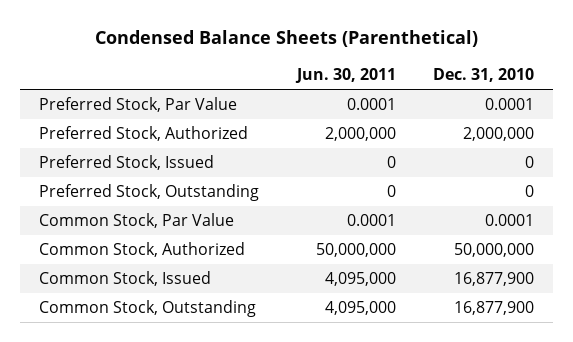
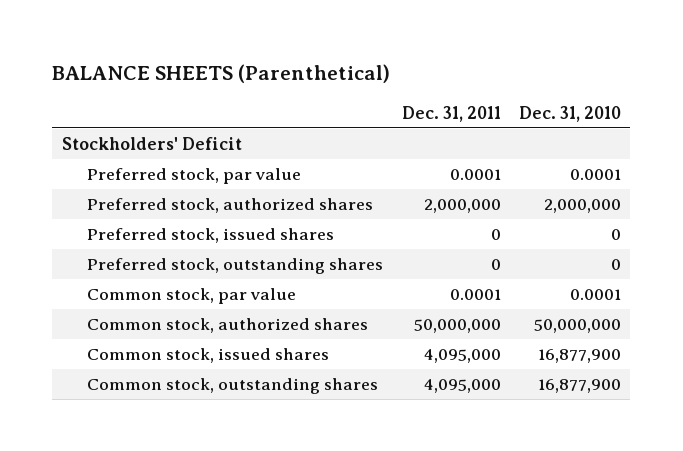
- Condensed Balance Sheets (Parenthetical)
+ BALANCE SHEETS (Parenthetical)
- | Jun. 30, 2011 | Dec. 31, 2010
+ | Dec. 31, 2011 | Dec. 31, 2010
- Preferred Stock, Par Value | 0.0001 | 0.0001
- Preferred Stock, Authorized | 2,000,000 | 2,000,000
- Preferred Stock, Issued | 0 | 0
- Preferred Stock, Outstanding | 0 | 0
- Common Stock, Par Value | 0.0001 | 0.0001
- Common Stock, Authorized | 50,000,000 | 50,000,000
- Common Stock, Issued | 4,095,000 | 16,877,900
- Common Stock, Outstanding | 4,095,000 | 16,877,900
+ Stockholders' Deficit
+ Preferred stock, par value | 0.0001 | 0.0001
+ Preferred stock, authorized shares | 2,000,000 | 2,000,000
+ Preferred stock, issued shares | 0 | 0
+ Preferred stock, outstanding shares | 0 | 0
+ Common stock, par value | 0.0001 | 0.0001
+ Common stock, authorized shares | 50,000,000 | 50,000,000
+ Common stock, issued shares | 4,095,000 | 16,877,900
+ Common stock, outstanding shares | 4,095,000 | 16,877,900

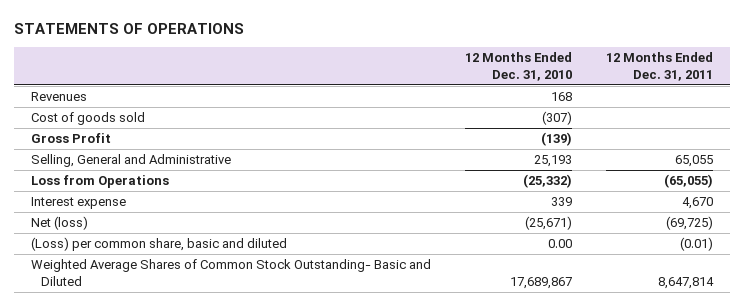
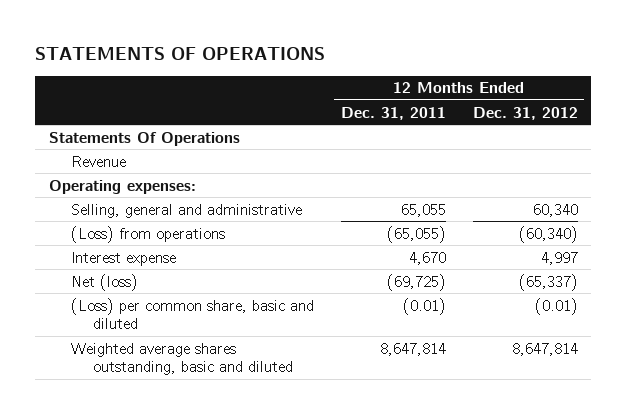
- | 12 Months Ended Dec. 31, 2010 | 12 Months Ended Dec. 31, 2011
+ | 12 Months Ended Dec. 31, 2011 | 12 Months Ended Dec. 31, 2012
- Revenues | 168 |
- Cost of goods sold | (307) |
- Gross Profit | (139) |
- Selling, General and Administrative | 25,193 | 65,055
- Loss from Operations | (25,332) | (65,055)
+ Statements Of Operations
+ Revenue
+ Operating expenses:
+ Selling, general and administrative | 65,055 | 60,340
+ (Loss) from operations | (65,055) | (60,340)
- Weighted Average Shares of Common Stock Outstanding- Basic and Diluted | 17,689,867 | 8,647,814
+ Weighted average shares outstanding, basic and diluted | 8,647,814 | 8,647,814

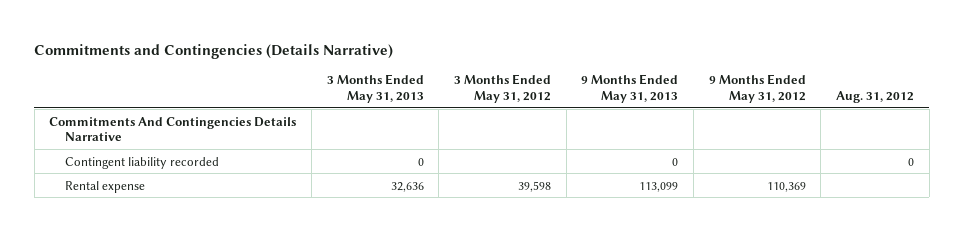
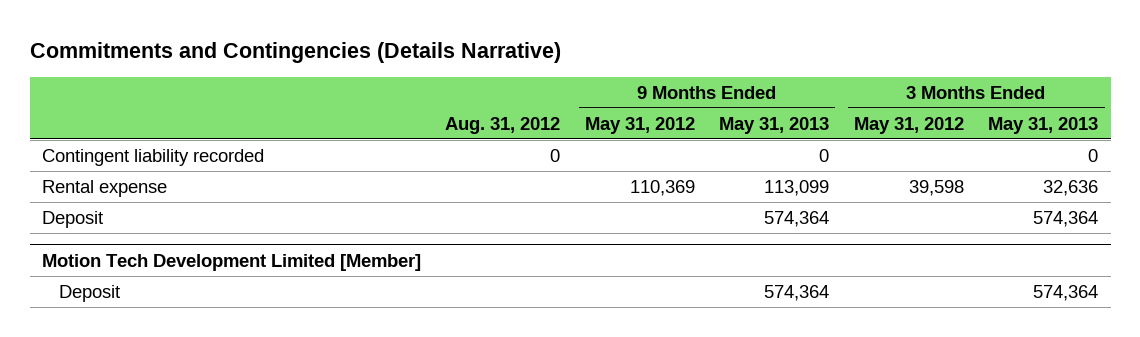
- | 3 Months Ended May 31, 2013 | 3 Months Ended May 31, 2012 | 9 Months Ended May 31, 2013 | 9 Months Ended May 31, 2012 | Aug. 31, 2012
+ | Aug. 31, 2012 | 9 Months Ended May 31, 2012 | 9 Months Ended May 31, 2013 | 3 Months Ended May 31, 2012 | 3 Months Ended May 31, 2013
- Commitments And Contingencies Details Narrative
+ Deposit | | | 574,364 | | 574,364
+ Motion Tech Development Limited [Member]
+ Deposit | | | 574,364 | | 574,364

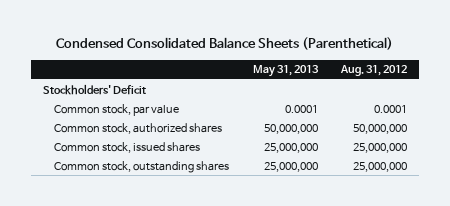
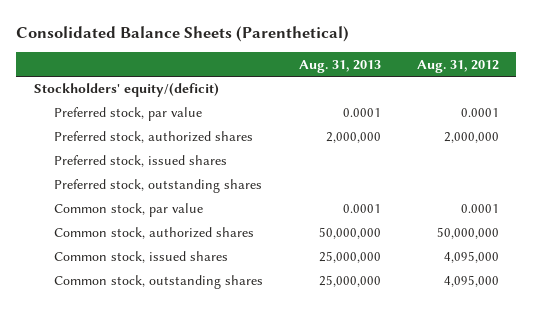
- Condensed Consolidated Balance Sheets (Parenthetical)
+ Consolidated Balance Sheets (Parenthetical)
- | May 31, 2013 | Aug. 31, 2012
+ | Aug. 31, 2013 | Aug. 31, 2012
- Stockholders' Deficit
+ Stockholders' equity/(deficit)
+ Preferred stock, par value | 0.0001 | 0.0001
+ Preferred stock, authorized shares | 2,000,000 | 2,000,000
+ Preferred stock, issued shares
+ Preferred stock, outstanding shares
- Common stock, issued shares | 25,000,000 | 25,000,000
- Common stock, outstanding shares | 25,000,000 | 25,000,000
+ Common stock, issued shares | 25,000,000 | 4,095,000
+ Common stock, outstanding shares | 25,000,000 | 4,095,000

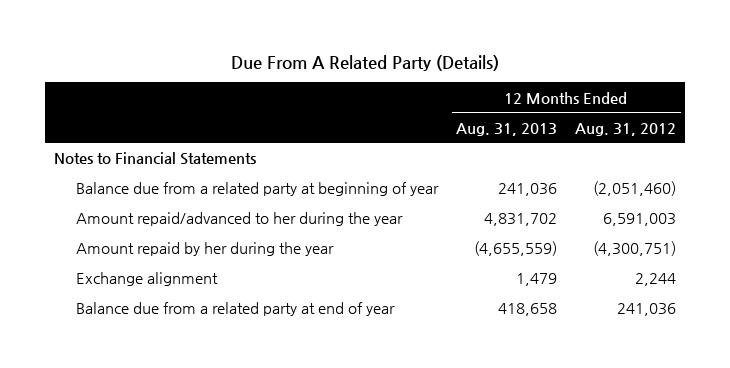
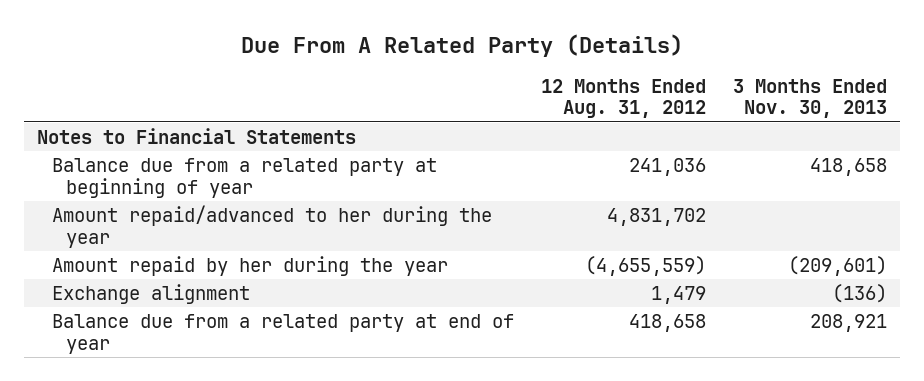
- | 12 Months Ended Aug. 31, 2013 | 12 Months Ended Aug. 31, 2012
+ | 12 Months Ended Aug. 31, 2012 | 3 Months Ended Nov. 30, 2013
- Balance due from a related party at beginning of year | 241,036 | (2,051,460)
- Amount repaid/advanced to her during the year | 4,831,702 | 6,591,003
- Amount repaid by her during the year | (4,655,559) | (4,300,751)
- Exchange alignment | 1,479 | 2,244
- Balance due from a related party at end of year | 418,658 | 241,036
+ Balance due from a related party at beginning of year | 241,036 | 418,658
+ Amount repaid/advanced to her during the year | 4,831,702 |
+ Amount repaid by her during the year | (4,655,559) | (209,601)
+ Exchange alignment | 1,479 | (136)
+ Balance due from a related party at end of year | 418,658 | 208,921

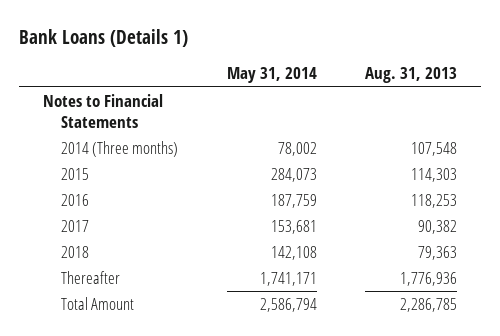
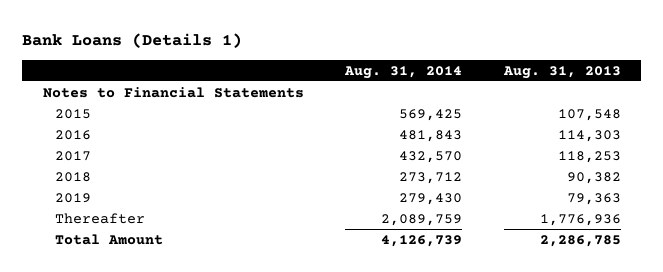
- | May 31, 2014 | Aug. 31, 2013
+ | Aug. 31, 2014 | Aug. 31, 2013
- 2014 (Three months) | 78,002 | 107,548
- 2015 | 284,073 | 114,303
- 2016 | 187,759 | 118,253
- 2017 | 153,681 | 90,382
- 2018 | 142,108 | 79,363
+ 2015 | 569,425 | 107,548
+ 2016 | 481,843 | 114,303
+ 2017 | 432,570 | 118,253
+ 2018 | 273,712 | 90,382
+ 2019 | 279,430 | 79,363

